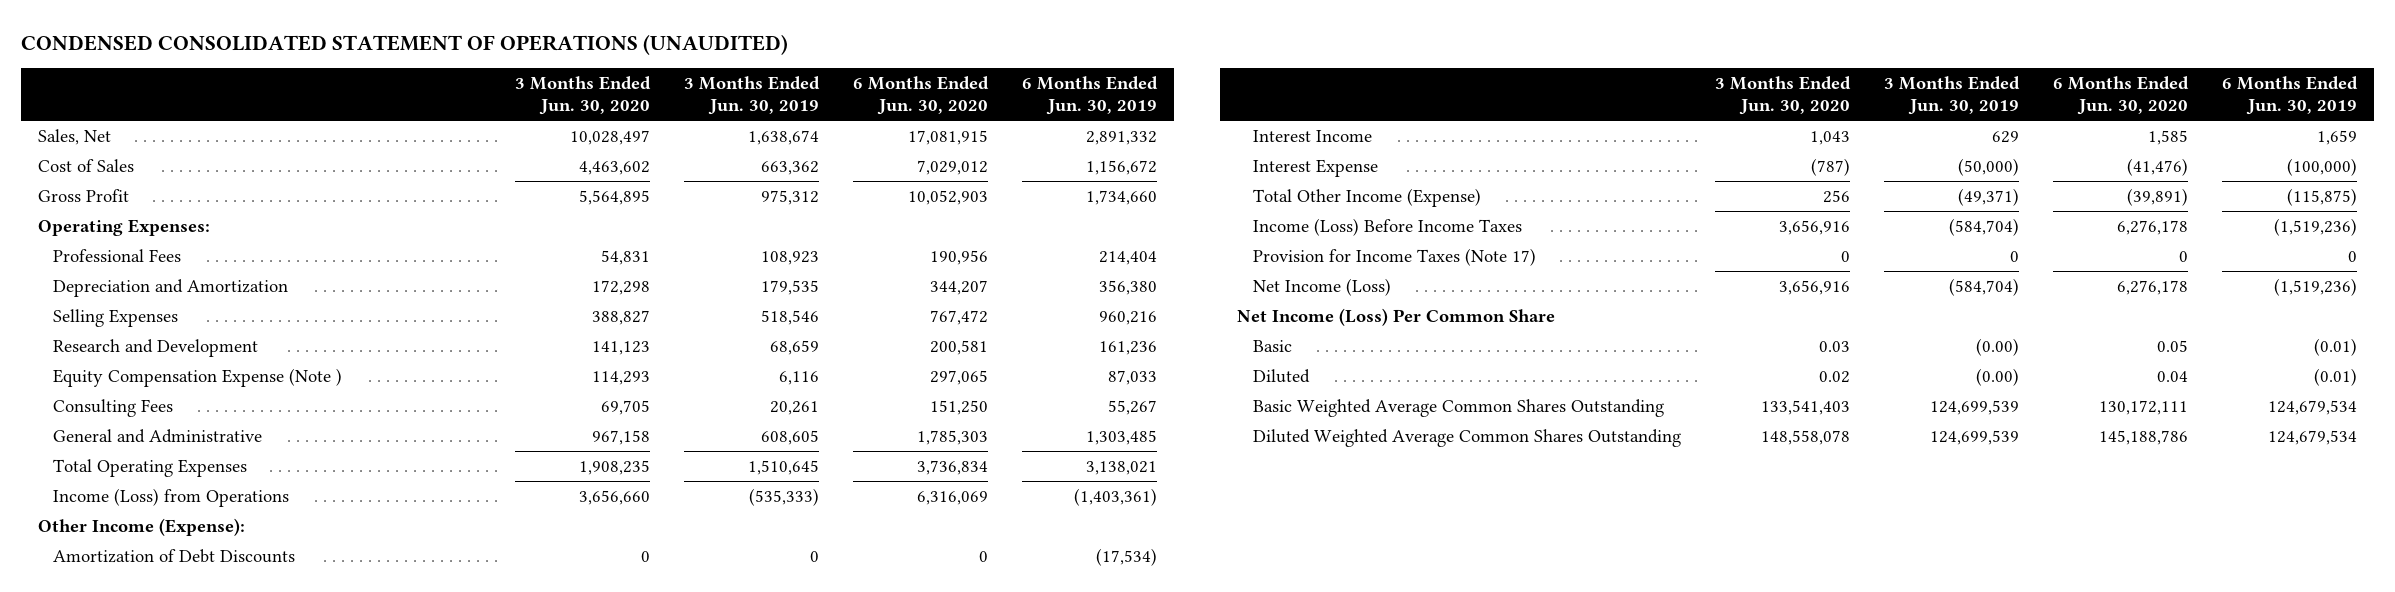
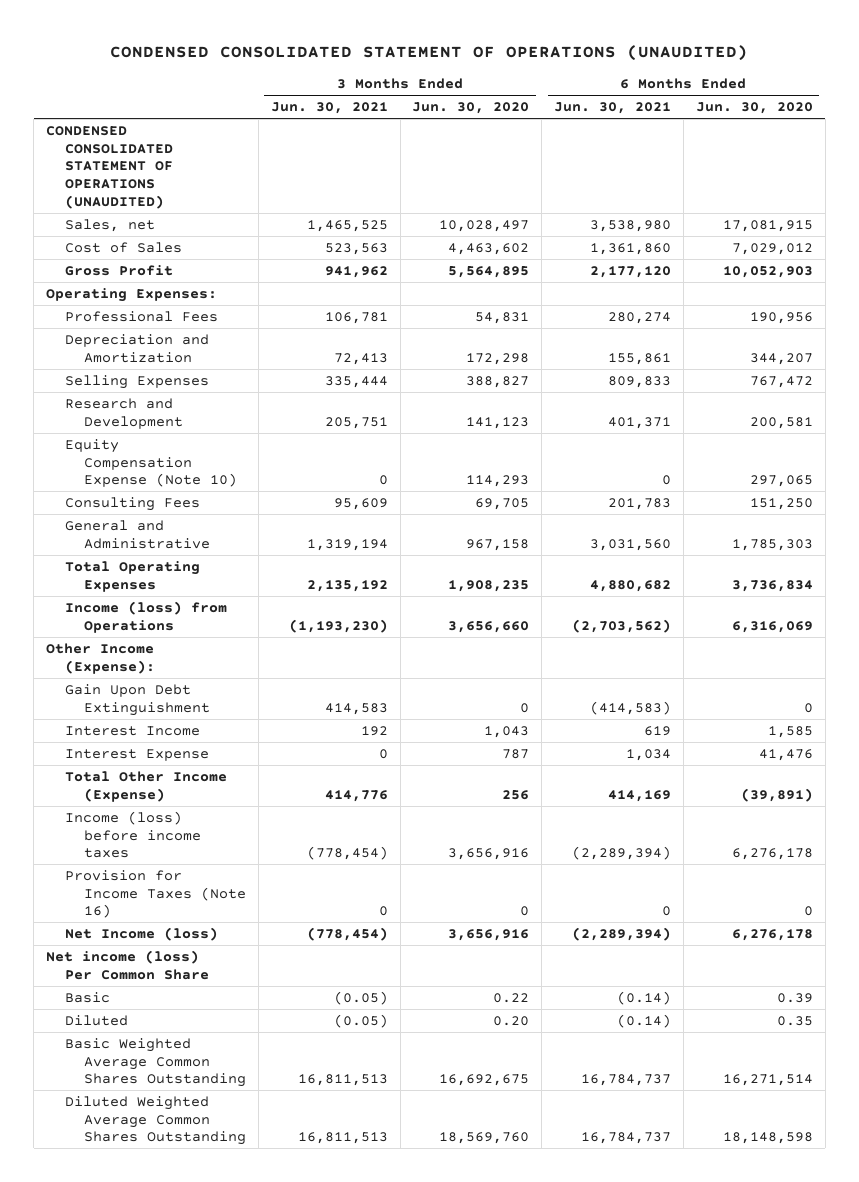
- | 3 Months Ended Jun. 30, 2020 | 3 Months Ended Jun. 30, 2019 | 6 Months Ended Jun. 30, 2020 | 6 Months Ended Jun. 30, 2019
+ | 3 Months Ended Jun. 30, 2021 | 3 Months Ended Jun. 30, 2020 | 6 Months Ended Jun. 30, 2021 | 6 Months Ended Jun. 30, 2020
- Sales, Net | 10,028,497 | 1,638,674 | 17,081,915 | 2,891,332
+ CONDENSED CONSOLIDATED STATEMENT OF OPERATIONS (UNAUDITED)
+ Sales, net | 1,465,525 | 10,028,497 | 3,538,980 | 17,081,915
- Equity Compensation Expense (Note ) | 114,293 | 6,116 | 297,065 | 87,033
+ Equity Compensation Expense (Note 10) | 0 | 114,293 | 0 | 297,065
- Income (Loss) from Operations | 3,656,660 | (535,333) | 6,316,069 | (1,403,361)
+ Income (loss) from Operations | (1,193,230) | 3,656,660 | (2,703,562) | 6,316,069
- Amortization of Debt Discounts | 0 | 0 | 0 | (17,534)
+ Gain Upon Debt Extinguishment | 414,583 | 0 | (414,583) | 0
- Interest Expense | (787) | (50,000) | (41,476) | (100,000)
+ Interest Expense | 0 | 787 | 1,034 | 41,476
- Income (Loss) Before Income Taxes | 3,656,916 | (584,704) | 6,276,178 | (1,519,236)
- Provision for Income Taxes (Note 17) | 0 | 0 | 0 | 0
- Net Income (Loss) | 3,656,916 | (584,704) | 6,276,178 | (1,519,236)
- Net Income (Loss) Per Common Share
- Basic | 0.03 | (0.00) | 0.05 | (0.01)
- Diluted | 0.02 | (0.00) | 0.04 | (0.01)
- Basic Weighted Average Common Shares Outstanding | 133,541,403 | 124,699,539 | 130,172,111 | 124,679,534
- Diluted Weighted Average Common Shares Outstanding | 148,558,078 | 124,699,539 | 145,188,786 | 124,679,534
+ Income (loss) before income taxes | (778,454) | 3,656,916 | (2,289,394) | 6,276,178
+ Provision for Income Taxes (Note 16) | 0 | 0 | 0 | 0
+ Net Income (loss) | (778,454) | 3,656,916 | (2,289,394) | 6,276,178
+ Net income (loss) Per Common Share
+ Basic | (0.05) | 0.22 | (0.14) | 0.39
+ Diluted | (0.05) | 0.20 | (0.14) | 0.35
+ Basic Weighted Average Common Shares Outstanding | 16,811,513 | 16,692,675 | 16,784,737 | 16,271,514
+ Diluted Weighted Average Common Shares Outstanding | 16,811,513 | 18,569,760 | 16,784,737 | 18,148,598

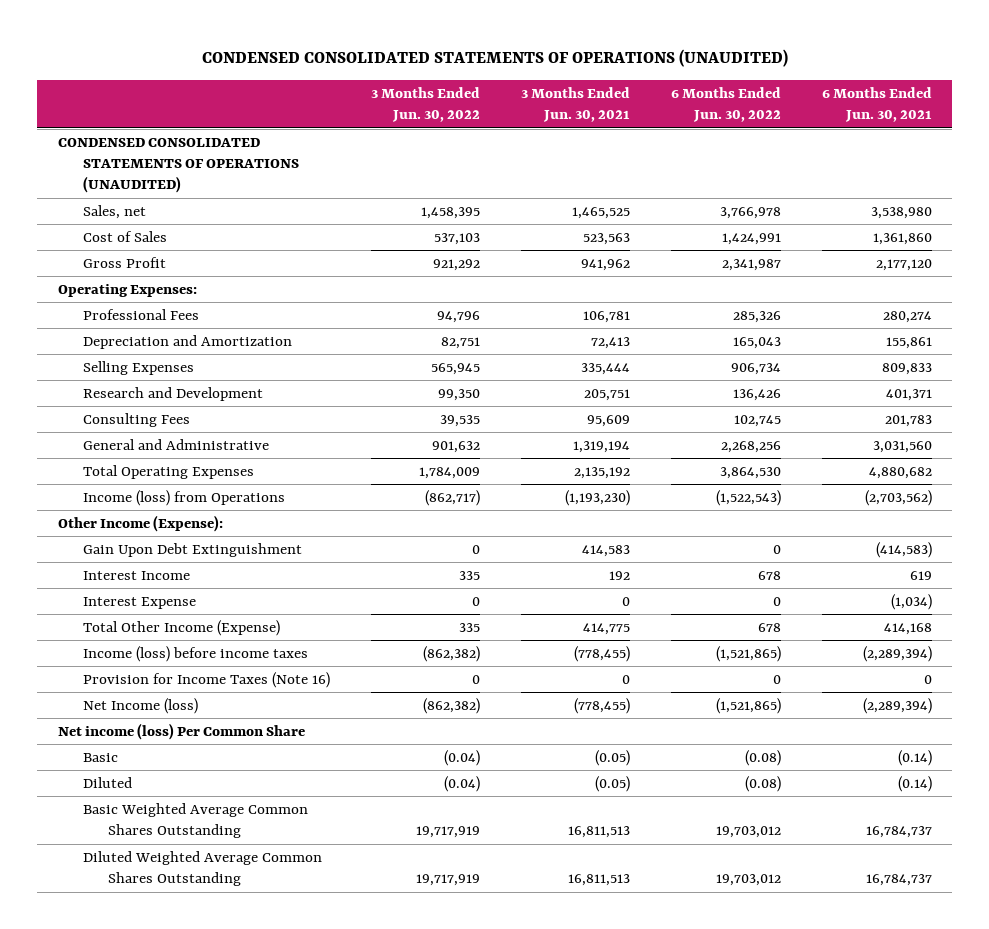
- CONDENSED CONSOLIDATED STATEMENT OF OPERATIONS (UNAUDITED)
+ CONDENSED CONSOLIDATED STATEMENTS OF OPERATIONS (UNAUDITED)
- | 3 Months Ended Jun. 30, 2021 | 3 Months Ended Jun. 30, 2020 | 6 Months Ended Jun. 30, 2021 | 6 Months Ended Jun. 30, 2020
+ | 3 Months Ended Jun. 30, 2022 | 3 Months Ended Jun. 30, 2021 | 6 Months Ended Jun. 30, 2022 | 6 Months Ended Jun. 30, 2021
- CONDENSED CONSOLIDATED STATEMENT OF OPERATIONS (UNAUDITED)
+ CONDENSED CONSOLIDATED STATEMENTS OF OPERATIONS (UNAUDITED)
- Equity Compensation Expense (Note 10) | 0 | 114,293 | 0 | 297,065
- Interest Expense | 0 | 787 | 1,034 | 41,476
- Total Other Income (Expense) | 414,776 | 256 | 414,169 | (39,891)
- Income (loss) before income taxes | (778,454) | 3,656,916 | (2,289,394) | 6,276,178
+ Interest Expense | 0 | 0 | 0 | (1,034)
+ Total Other Income (Expense) | 335 | 414,775 | 678 | 414,168
+ Income (loss) before income taxes | (862,382) | (778,455) | (1,521,865) | (2,289,394)
- Net Income (loss) | (778,454) | 3,656,916 | (2,289,394) | 6,276,178
+ Net Income (loss) | (862,382) | (778,455) | (1,521,865) | (2,289,394)

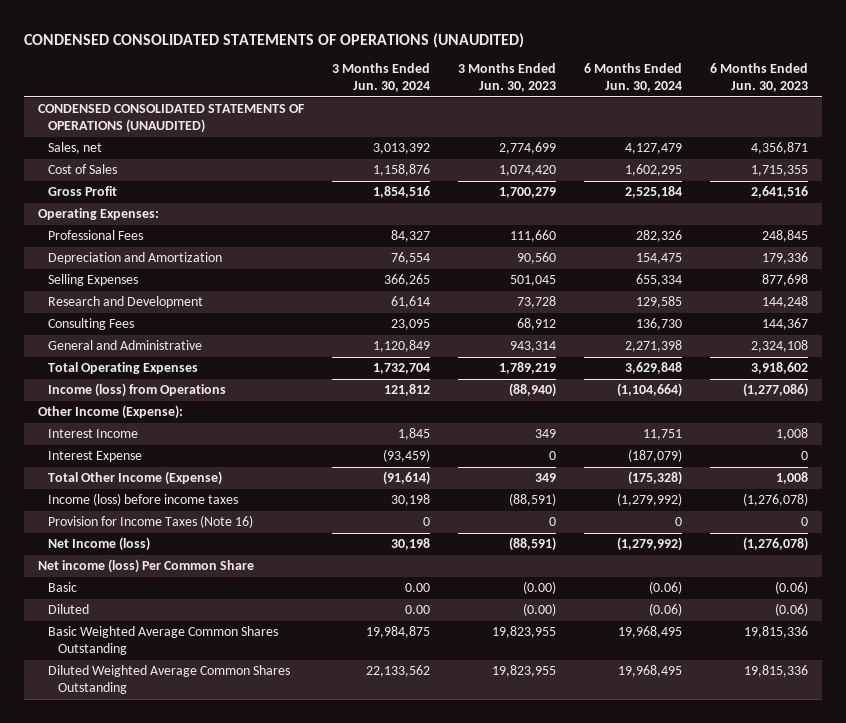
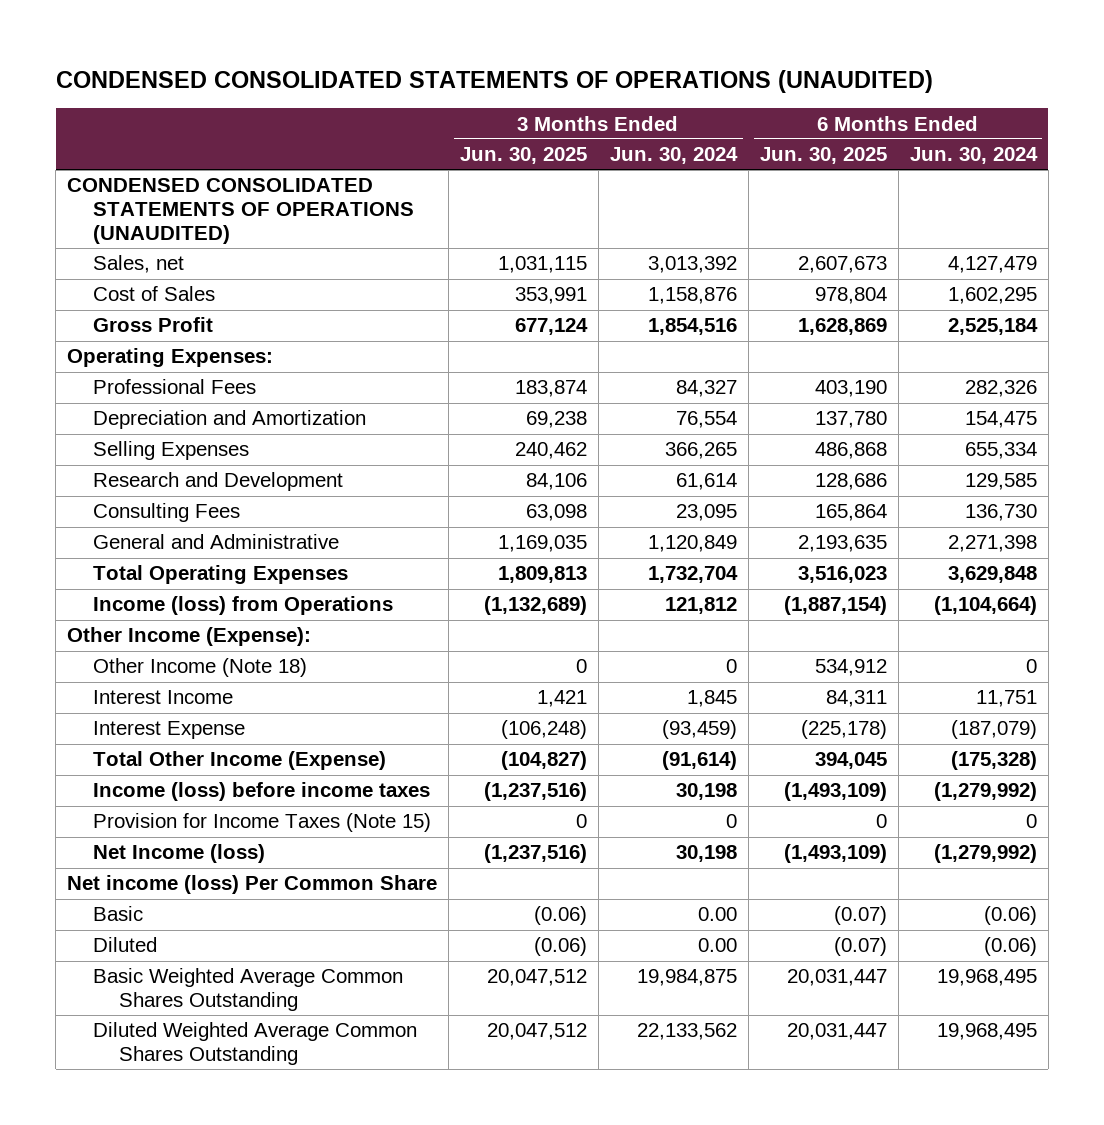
- | 3 Months Ended Jun. 30, 2024 | 3 Months Ended Jun. 30, 2023 | 6 Months Ended Jun. 30, 2024 | 6 Months Ended Jun. 30, 2023
+ | 3 Months Ended Jun. 30, 2025 | 3 Months Ended Jun. 30, 2024 | 6 Months Ended Jun. 30, 2025 | 6 Months Ended Jun. 30, 2024
+ Other Income (Note 18) | 0 | 0 | 534,912 | 0
- Provision for Income Taxes (Note 16) | 0 | 0 | 0 | 0
+ Provision for Income Taxes (Note 15) | 0 | 0 | 0 | 0

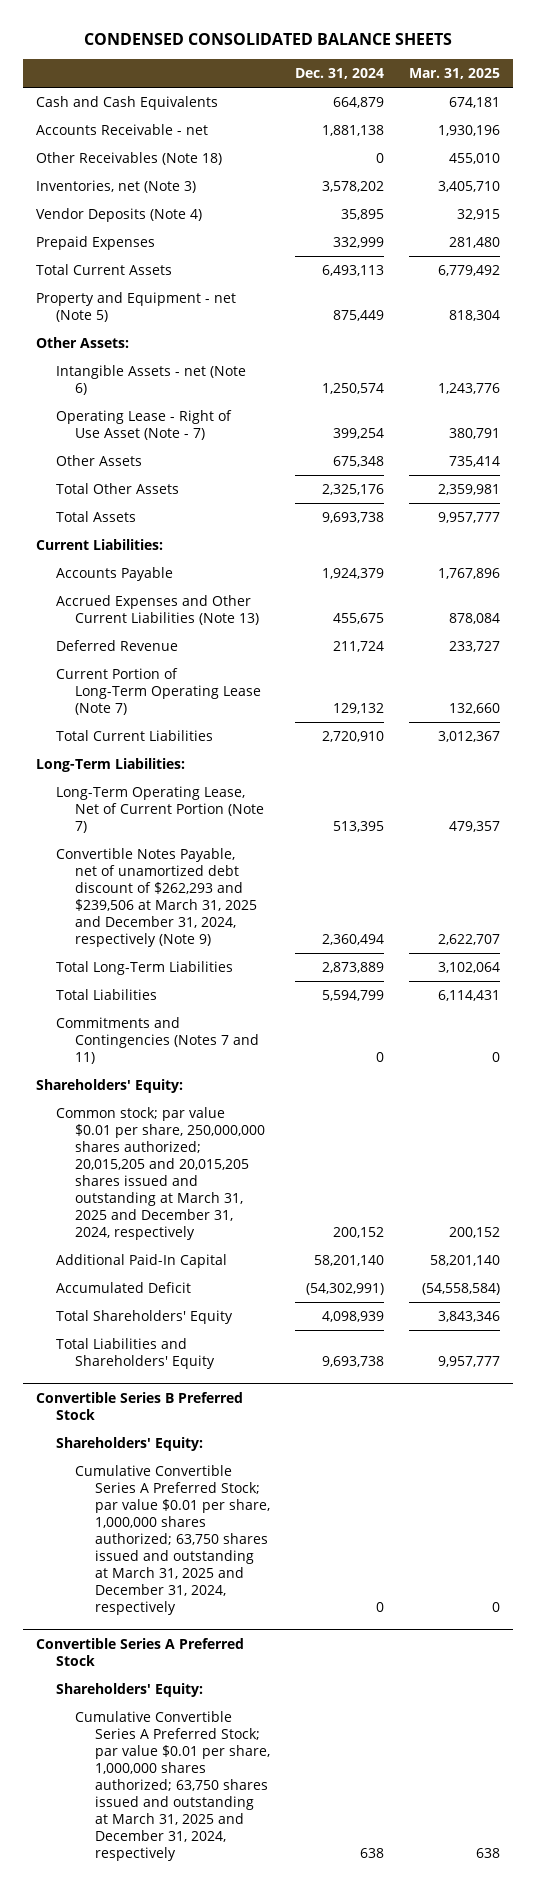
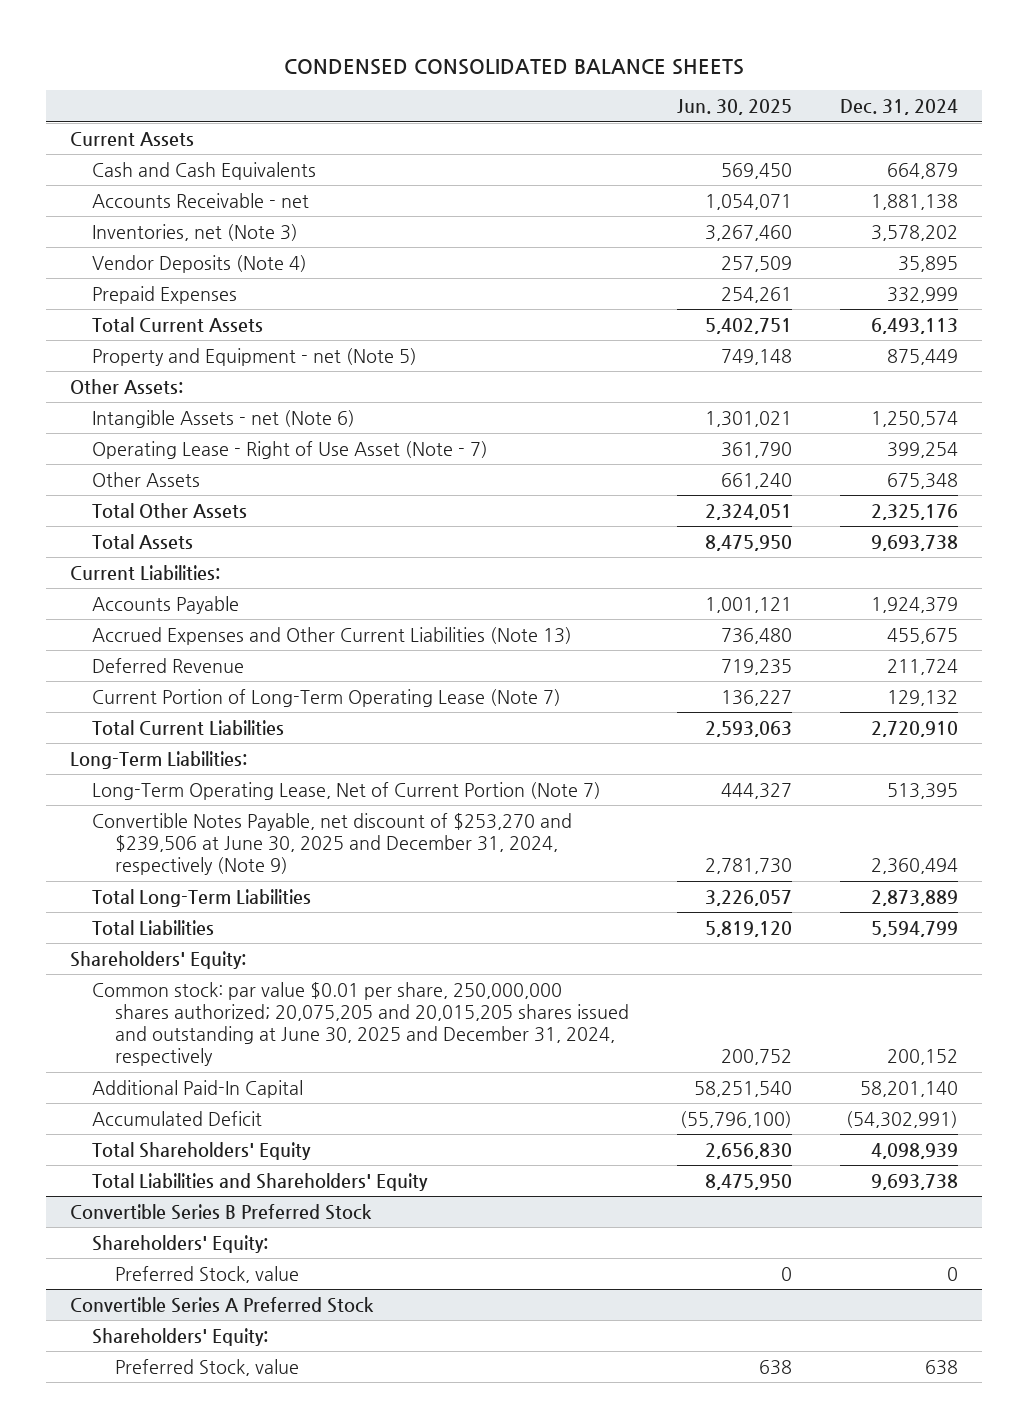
- | Dec. 31, 2024 | Mar. 31, 2025
+ | Jun. 30, 2025 | Dec. 31, 2024
+ Current Assets
- Other Receivables (Note 18) | 0 | 455,010
- Convertible Notes Payable, net of unamortized debt discount of $262,293 and $239,506 at March 31, 2025 and December 31, 2024, respectively (Note 9) | 2,360,494 | 2,622,707
+ Convertible Notes Payable, net discount of $253,270 and $239,506 at June 30, 2025 and December 31, 2024, respectively (Note 9) | 2,781,730 | 2,360,494
- Commitments and Contingencies (Notes 7 and 11) | 0 | 0
- Common stock; par value $0.01 per share, 250,000,000 shares authorized; 20,015,205 and 20,015,205 shares issued and outstanding at March 31, 2025 and December 31, 2024, respectively | 200,152 | 200,152
+ Common stock: par value $0.01 per share, 250,000,000 shares authorized; 20,075,205 and 20,015,205 shares issued and outstanding at June 30, 2025 and December 31, 2024, respectively | 200,752 | 200,152
@ Convertible Series B Preferred Stock
- Cumulative Convertible Series A Preferred Stock; par value $0.01 per share, 1,000,000 shares authorized; 63,750 shares issued and outstanding at March 31, 2025 and December 31, 2024, respectively | 0 | 0
+ Preferred Stock, value | 0 | 0
@ Convertible Series A Preferred Stock
- Cumulative Convertible Series A Preferred Stock; par value $0.01 per share, 1,000,000 shares authorized; 63,750 shares issued and outstanding at March 31, 2025 and December 31, 2024, respectively | 638 | 638
+ Preferred Stock, value | 638 | 638

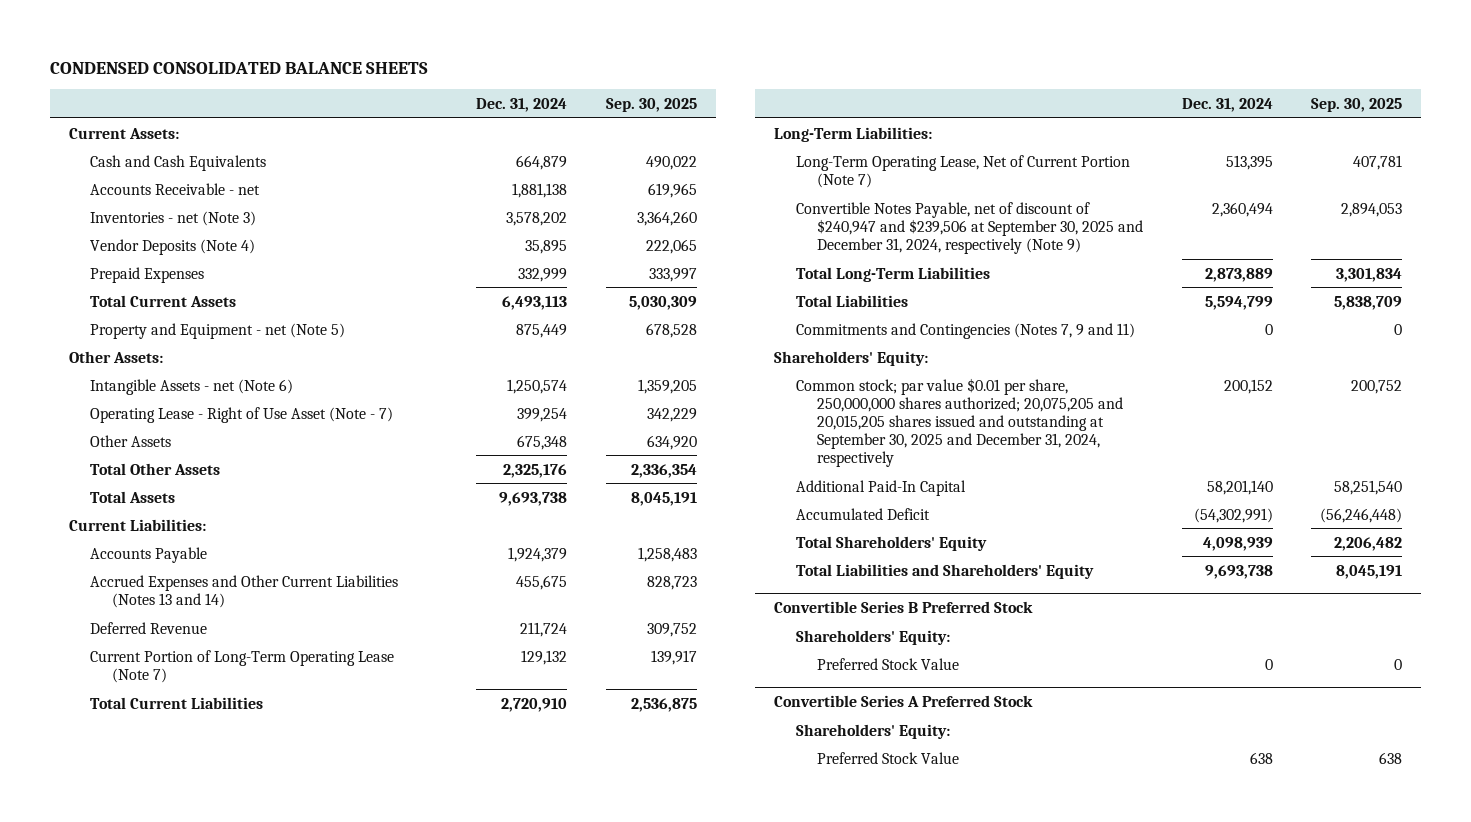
- | Jun. 30, 2025 | Dec. 31, 2024
+ | Dec. 31, 2024 | Sep. 30, 2025
- Current Assets
+ Current Assets:
- Inventories, net (Note 3) | 3,267,460 | 3,578,202
+ Inventories - net (Note 3) | 3,578,202 | 3,364,260
- Accrued Expenses and Other Current Liabilities (Note 13) | 736,480 | 455,675
+ Accrued Expenses and Other Current Liabilities (Notes 13 and 14) | 455,675 | 828,723
- Convertible Notes Payable, net discount of $253,270 and $239,506 at June 30, 2025 and December 31, 2024, respectively (Note 9) | 2,781,730 | 2,360,494
+ Convertible Notes Payable, net of discount of $240,947 and $239,506 at September 30, 2025 and December 31, 2024, respectively (Note 9) | 2,360,494 | 2,894,053
+ Commitments and Contingencies (Notes 7, 9 and 11) | 0 | 0
- Common stock: par value $0.01 per share, 250,000,000 shares authorized; 20,075,205 and 20,015,205 shares issued and outstanding at June 30, 2025 and December 31, 2024, respectively | 200,752 | 200,152
+ Common stock; par value $0.01 per share, 250,000,000 shares authorized; 20,075,205 and 20,015,205 shares issued and outstanding at September 30, 2025 and December 31, 2024, respectively | 200,152 | 200,752
@ Convertible Series B Preferred Stock
- Preferred Stock, value | 0 | 0
+ Preferred Stock Value | 0 | 0
@ Convertible Series A Preferred Stock
- Preferred Stock, value | 638 | 638
+ Preferred Stock Value | 638 | 638

